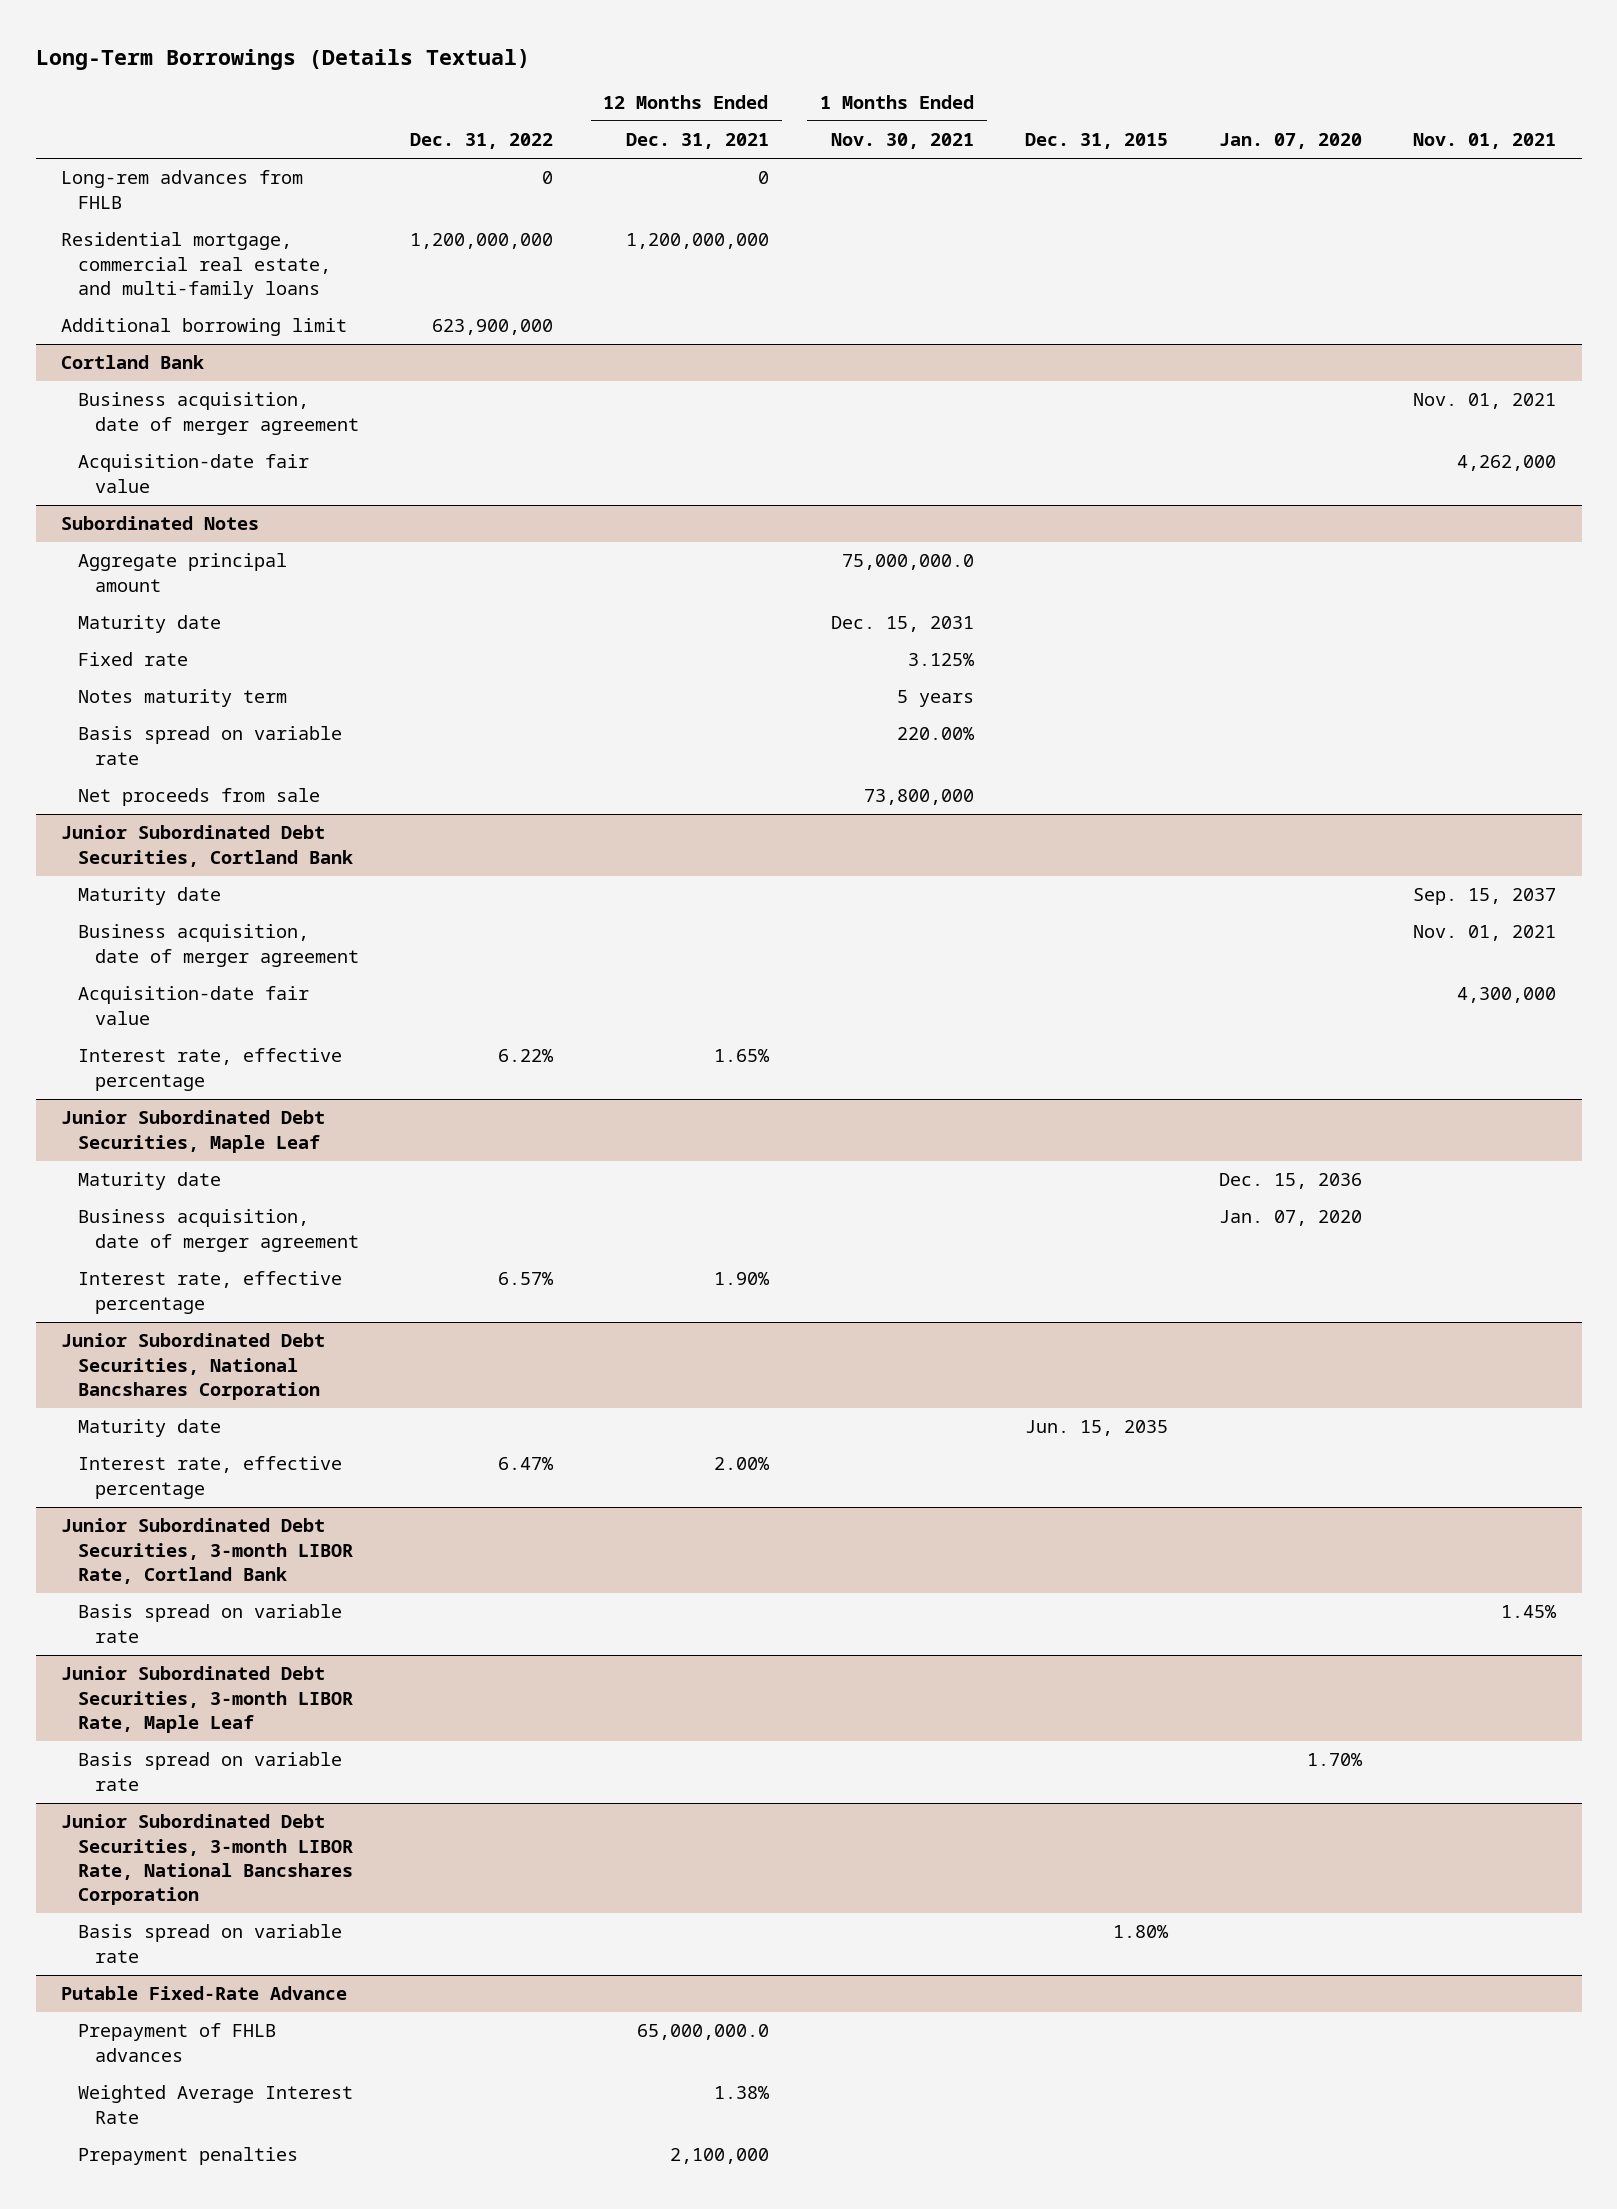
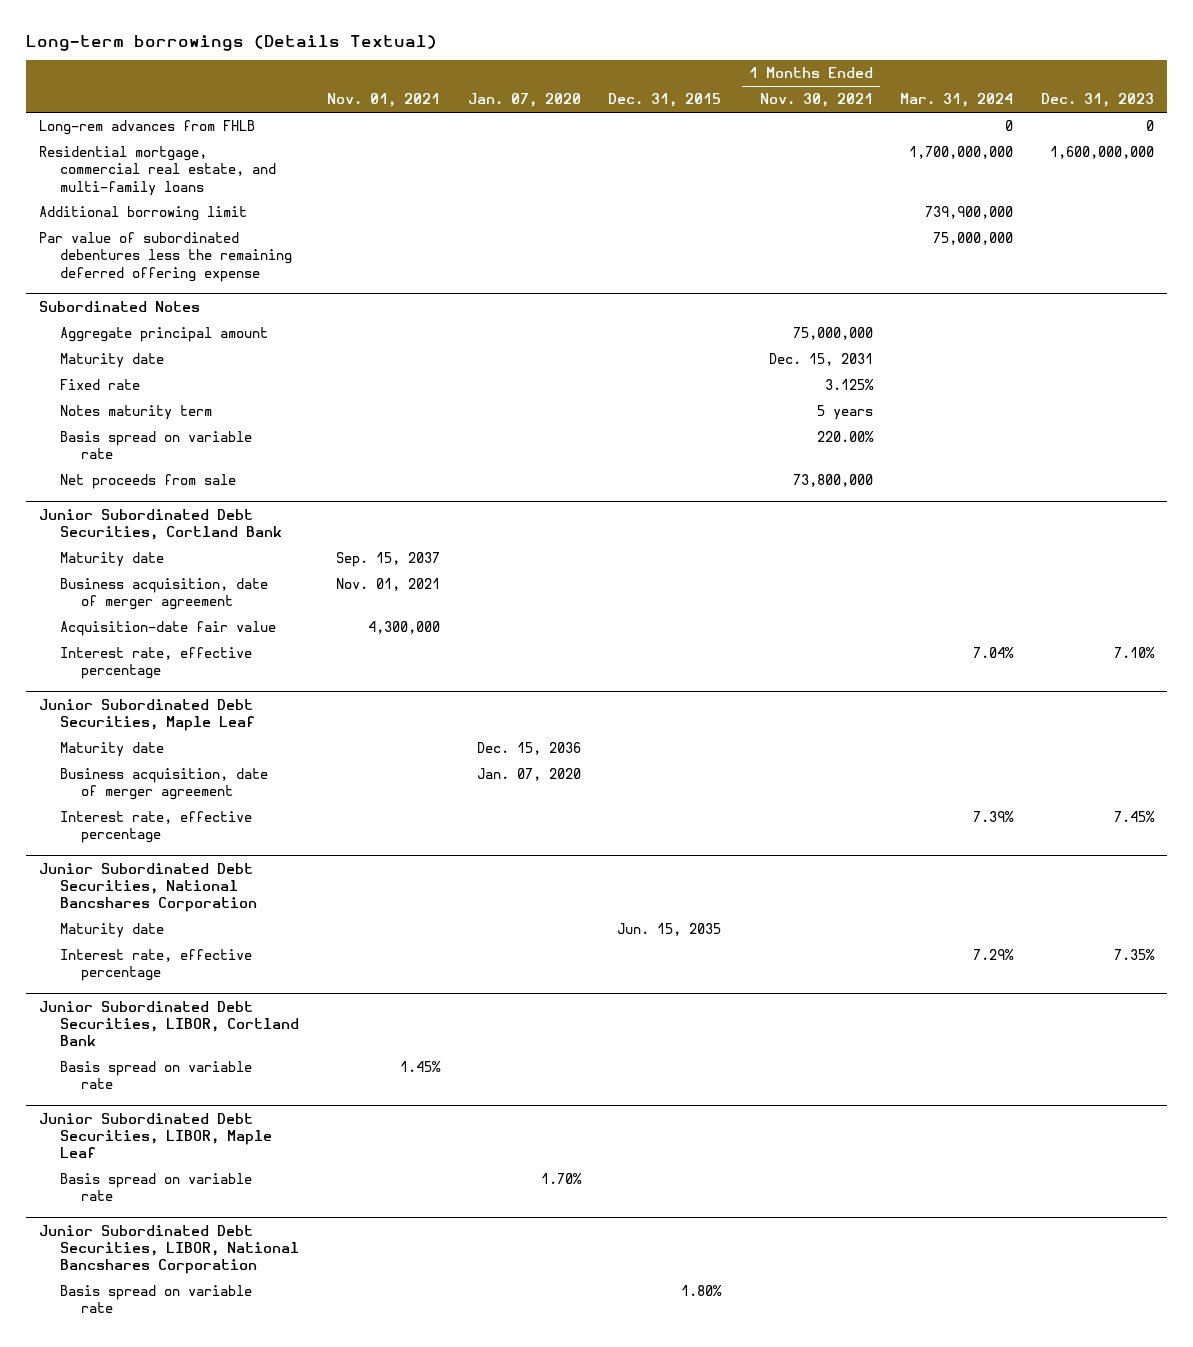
- Long-Term Borrowings (Details Textual)
+ Long-term borrowings (Details Textual)
- | Dec. 31, 2022 | 12 Months Ended Dec. 31, 2021 | 1 Months Ended Nov. 30, 2021 | Dec. 31, 2015 | Jan. 07, 2020 | Nov. 01, 2021
+ | Nov. 01, 2021 | Jan. 07, 2020 | Dec. 31, 2015 | 1 Months Ended Nov. 30, 2021 | Mar. 31, 2024 | Dec. 31, 2023
- Cortland Bank
- Business acquisition, date of merger agreement | | | | | | Nov. 01, 2021
- Acquisition-date fair value | | | | | | 4,262,000
+ Par value of subordinated debentures less the remaining deferred offering expense | | | | | 75,000,000 |
@ Subordinated Notes
- Aggregate principal amount | | | 75,000,000.0 | | |
+ Aggregate principal amount | | | | 75,000,000 | |
- Junior Subordinated Debt Securities, 3-month LIBOR Rate, Cortland Bank
+ Junior Subordinated Debt Securities, LIBOR, Cortland Bank
- Junior Subordinated Debt Securities, 3-month LIBOR Rate, Maple Leaf
+ Junior Subordinated Debt Securities, LIBOR, Maple Leaf
- Junior Subordinated Debt Securities, 3-month LIBOR Rate, National Bancshares Corporation
+ Junior Subordinated Debt Securities, LIBOR, National Bancshares Corporation
- Putable Fixed-Rate Advance
- Prepayment of FHLB advances | | 65,000,000.0 | | | |
- Weighted Average Interest Rate | | 1.38% | | | |
- Prepayment penalties | | 2,100,000 | | | |

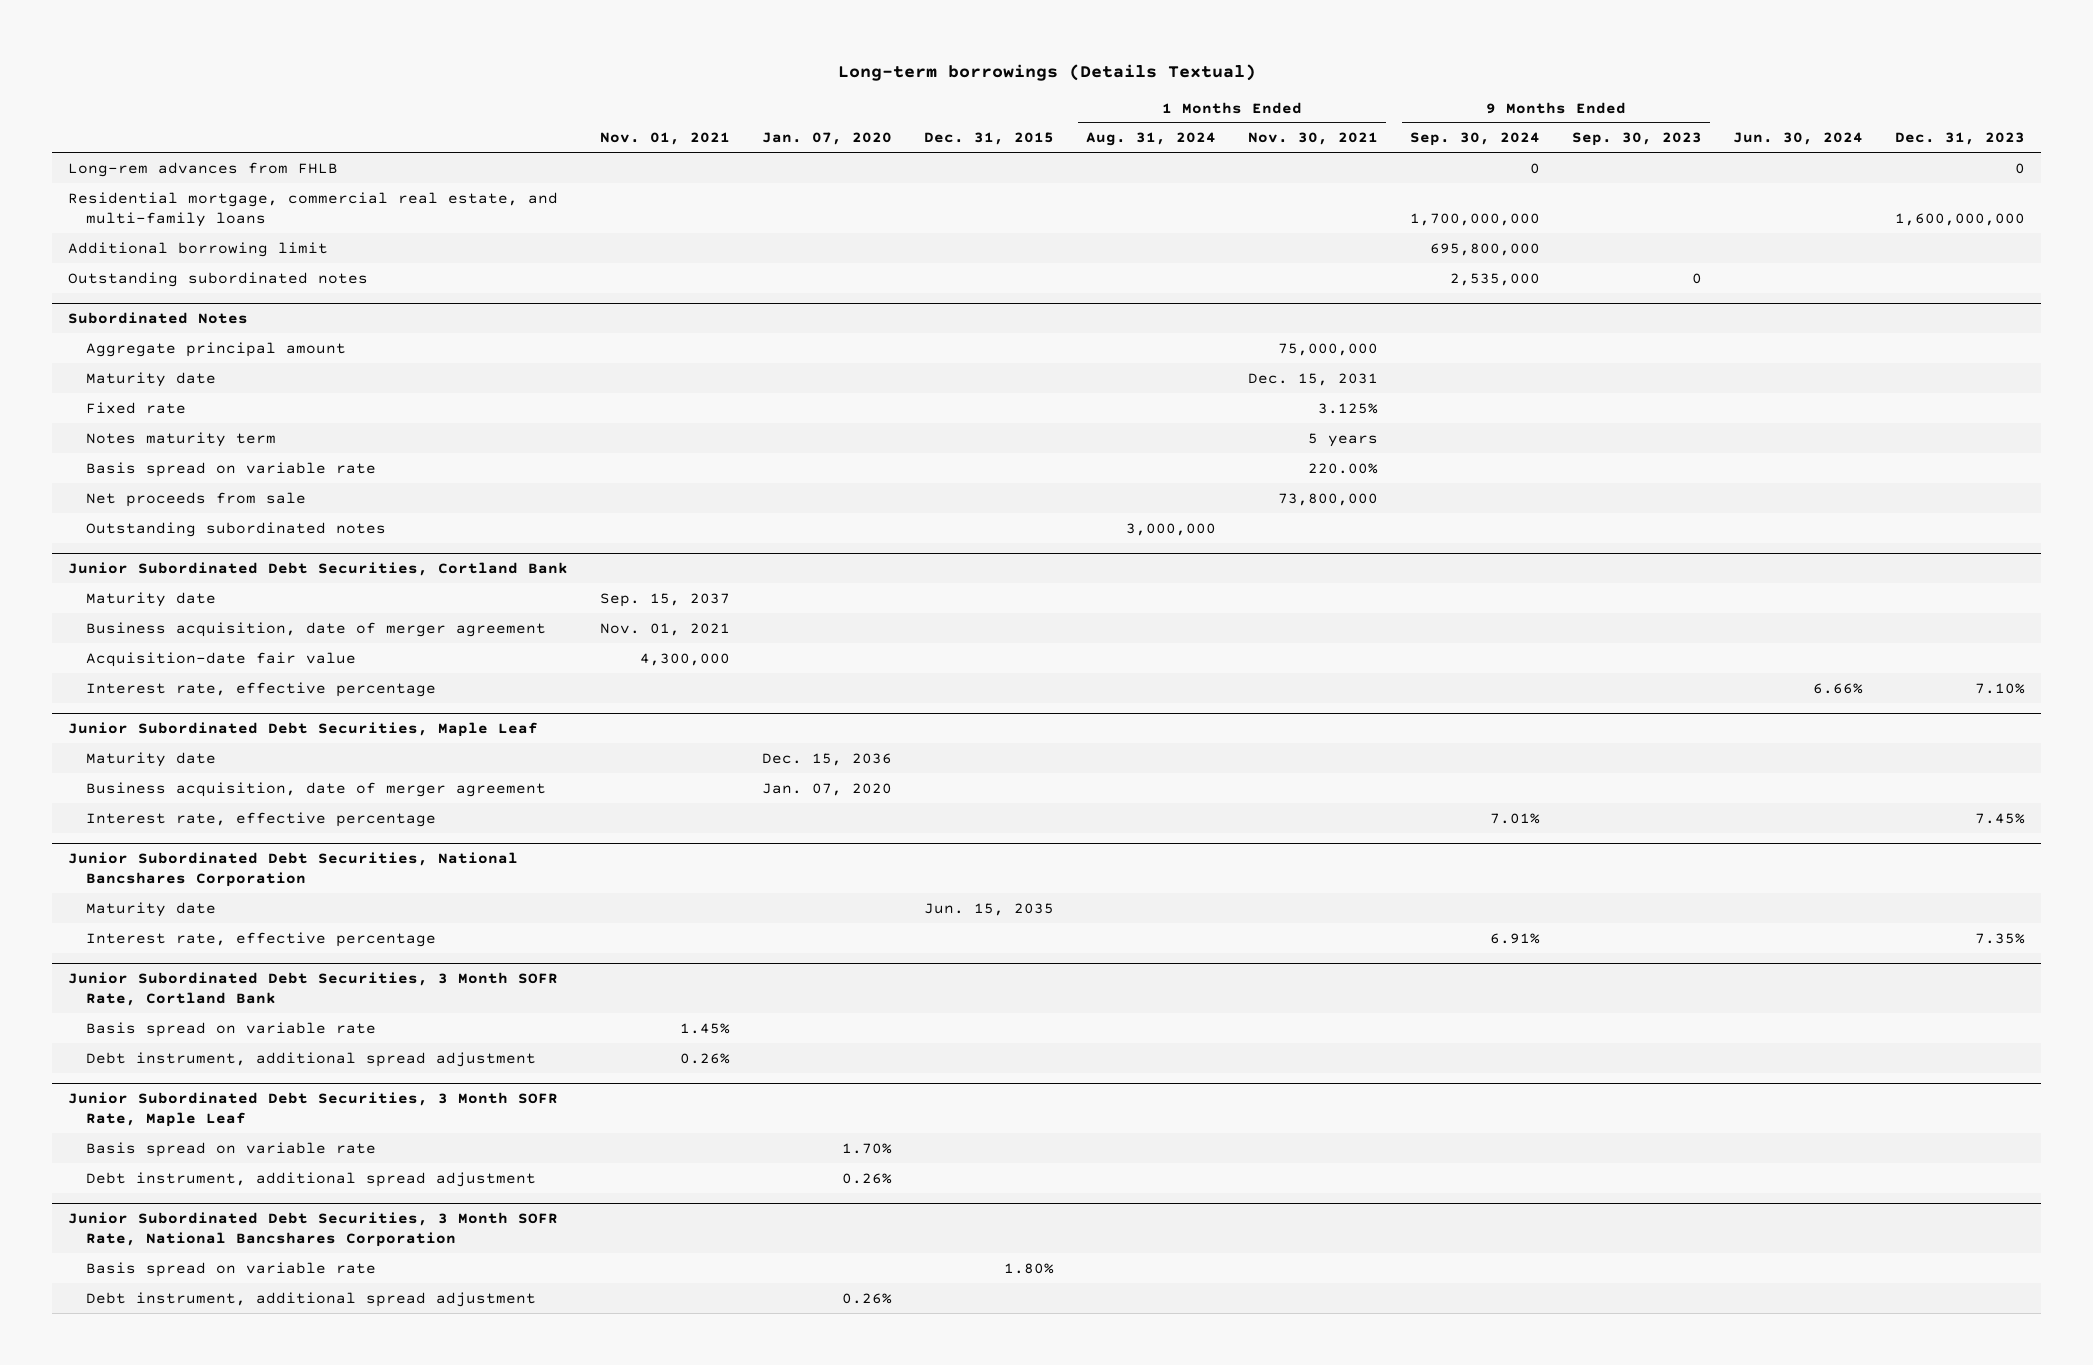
- | Nov. 01, 2021 | Jan. 07, 2020 | Dec. 31, 2015 | 1 Months Ended Nov. 30, 2021 | Mar. 31, 2024 | Dec. 31, 2023
+ | Nov. 01, 2021 | Jan. 07, 2020 | Dec. 31, 2015 | 1 Months Ended Aug. 31, 2024 | 1 Months Ended Nov. 30, 2021 | 9 Months Ended Sep. 30, 2024 | 9 Months Ended Sep. 30, 2023 | Jun. 30, 2024 | Dec. 31, 2023
- Par value of subordinated debentures less the remaining deferred offering expense | | | | | 75,000,000 |
+ Outstanding subordinated notes | | | | | | 2,535,000 | 0 | |
@ Subordinated Notes
+ Outstanding subordinated notes | | | | 3,000,000 | | | | |
- Junior Subordinated Debt Securities, LIBOR, Cortland Bank
+ Junior Subordinated Debt Securities, 3 Month SOFR Rate, Cortland Bank
- Junior Subordinated Debt Securities, LIBOR, Maple Leaf
+ Debt instrument, additional spread adjustment | 0.26% | | | | | | | |
+ Junior Subordinated Debt Securities, 3 Month SOFR Rate, Maple Leaf
- Junior Subordinated Debt Securities, LIBOR, National Bancshares Corporation
+ Debt instrument, additional spread adjustment | | 0.26% | | | | | | |
+ Junior Subordinated Debt Securities, 3 Month SOFR Rate, National Bancshares Corporation
+ Debt instrument, additional spread adjustment | | 0.26% | | | | | | |

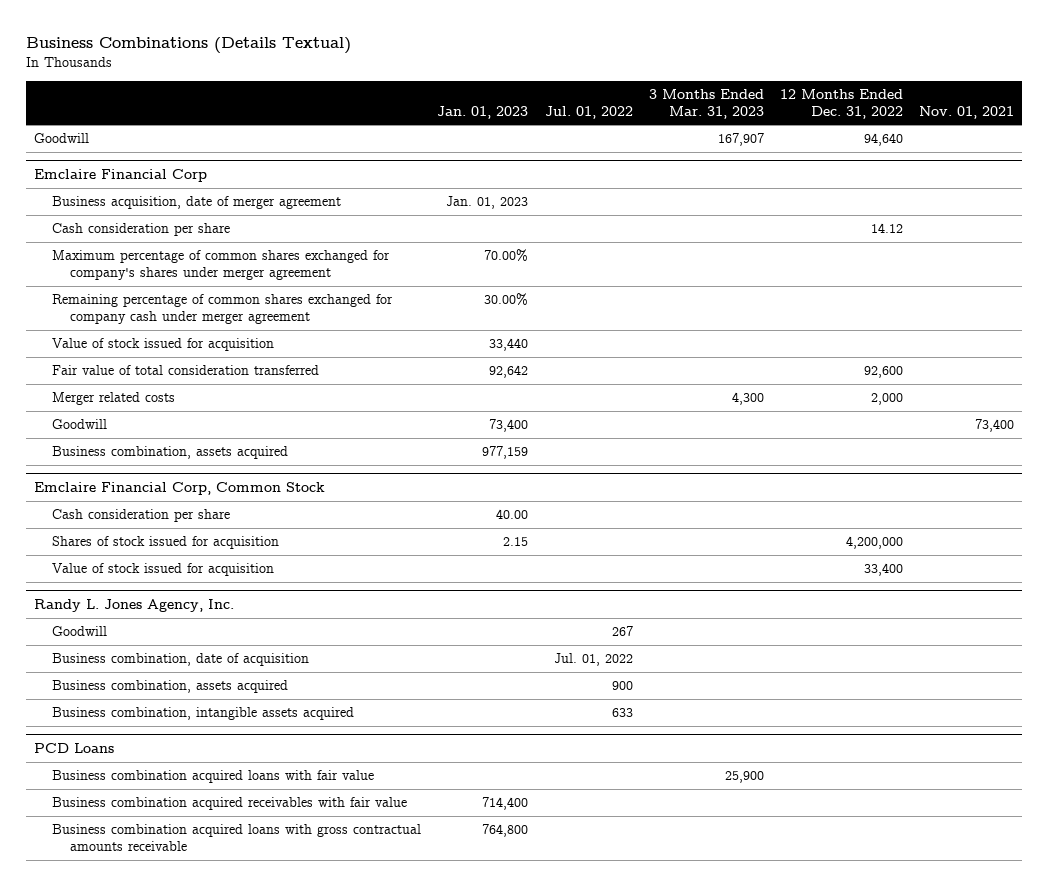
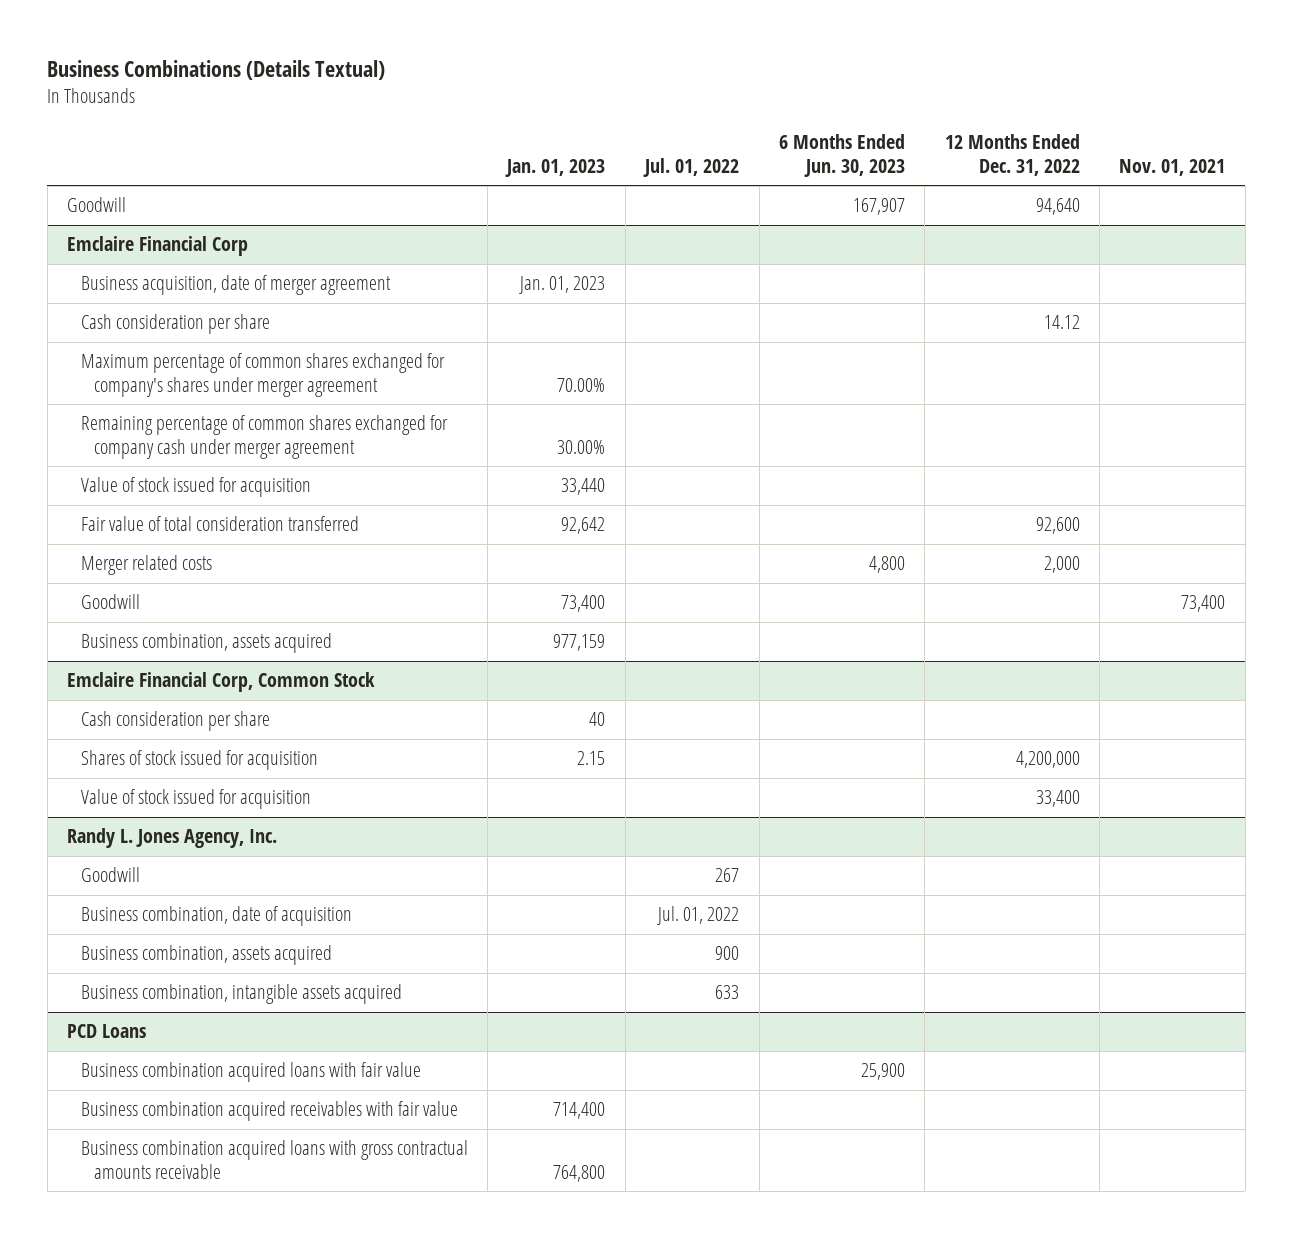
- | Jan. 01, 2023 | Jul. 01, 2022 | 3 Months Ended Mar. 31, 2023 | 12 Months Ended Dec. 31, 2022 | Nov. 01, 2021
+ | Jan. 01, 2023 | Jul. 01, 2022 | 6 Months Ended Jun. 30, 2023 | 12 Months Ended Dec. 31, 2022 | Nov. 01, 2021
@ Emclaire Financial Corp, Common Stock
- Cash consideration per share | 40.00 | | | |
+ Cash consideration per share | 40 | | | |

